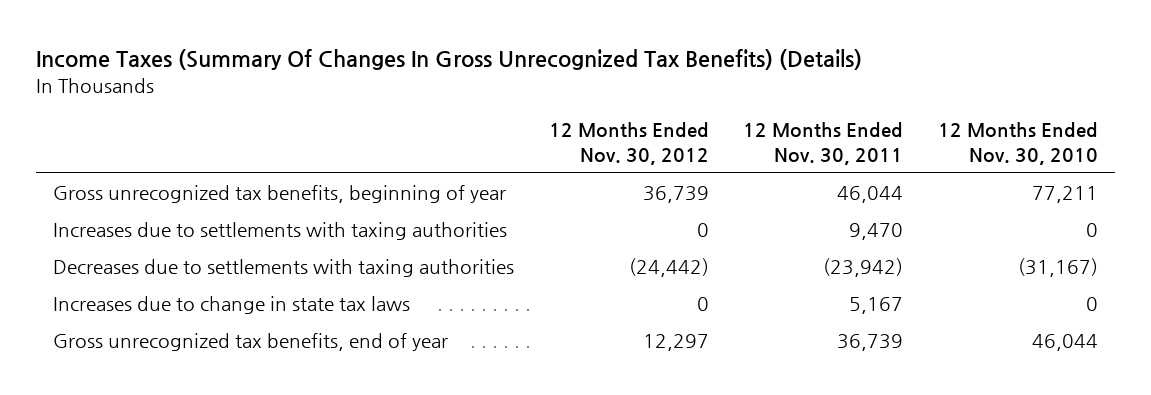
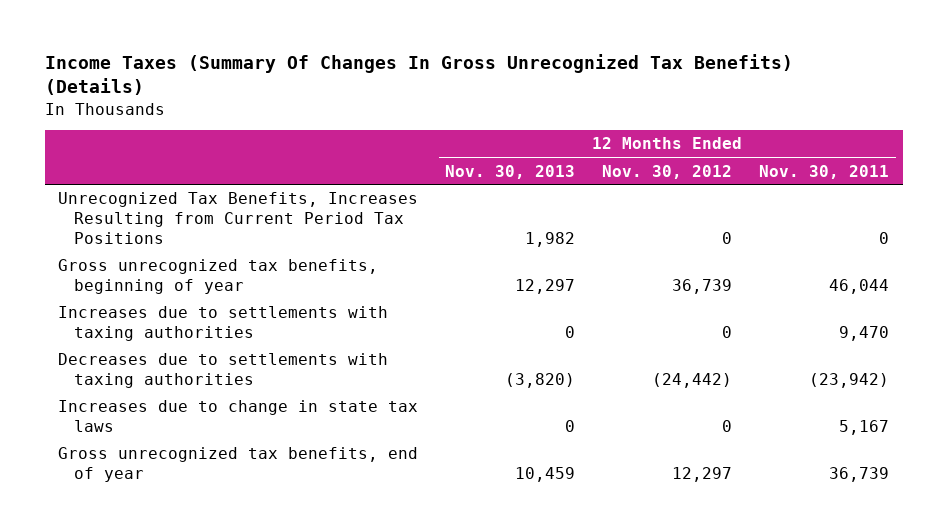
- | 12 Months Ended Nov. 30, 2012 | 12 Months Ended Nov. 30, 2011 | 12 Months Ended Nov. 30, 2010
+ | 12 Months Ended Nov. 30, 2013 | 12 Months Ended Nov. 30, 2012 | 12 Months Ended Nov. 30, 2011
+ Unrecognized Tax Benefits, Increases Resulting from Current Period Tax Positions | 1,982 | 0 | 0

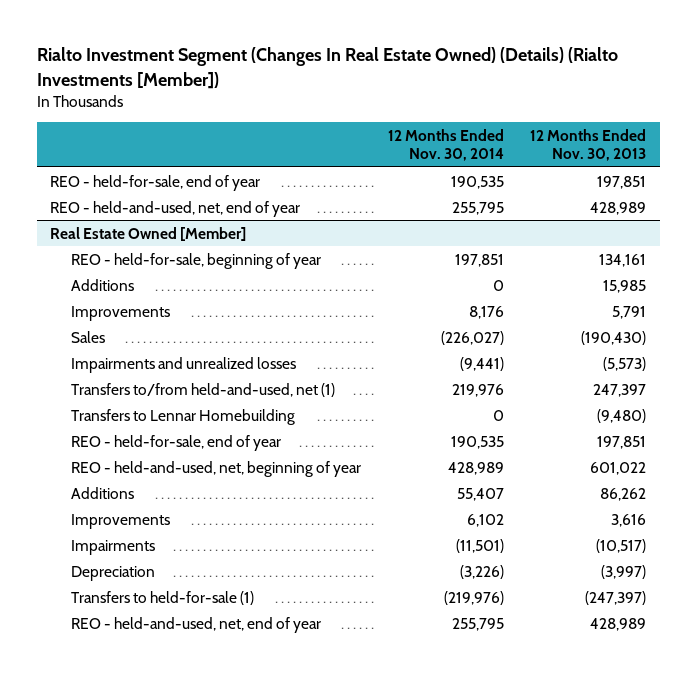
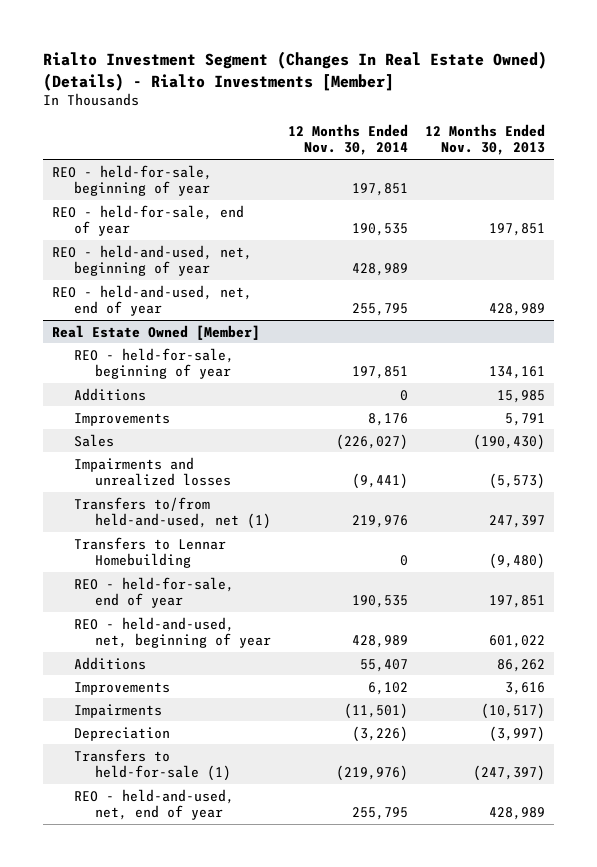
- Rialto Investment Segment (Changes In Real Estate Owned) (Details) (Rialto Investments [Member])
+ Rialto Investment Segment (Changes In Real Estate Owned) (Details) - Rialto Investments [Member]
+ REO - held-for-sale, beginning of year | 197,851 |
+ REO - held-and-used, net, beginning of year | 428,989 |

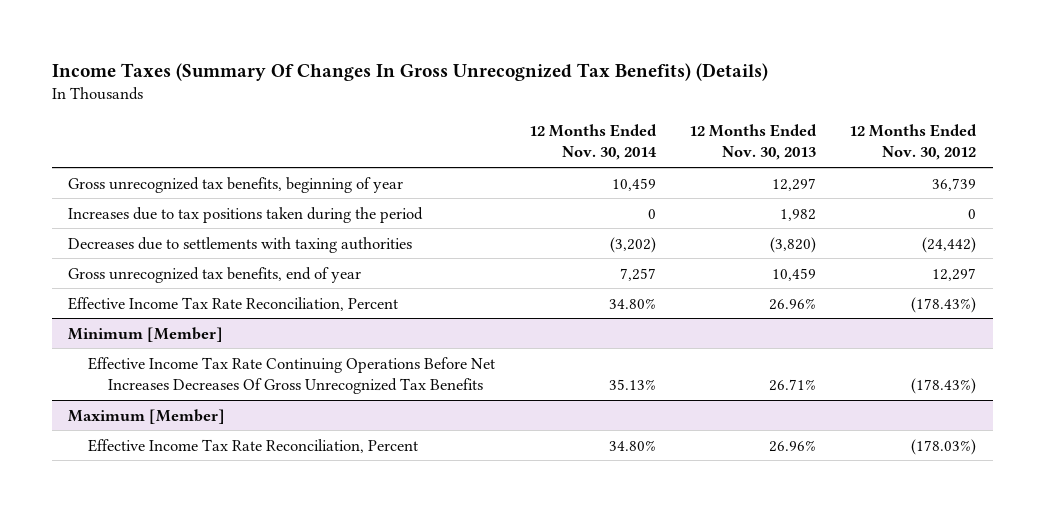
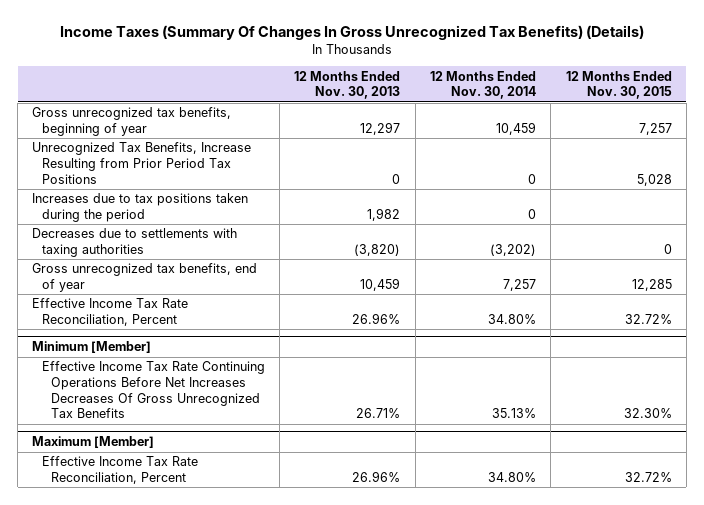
- | 12 Months Ended Nov. 30, 2014 | 12 Months Ended Nov. 30, 2013 | 12 Months Ended Nov. 30, 2012
+ | 12 Months Ended Nov. 30, 2013 | 12 Months Ended Nov. 30, 2014 | 12 Months Ended Nov. 30, 2015
+ Unrecognized Tax Benefits, Increase Resulting from Prior Period Tax Positions | 0 | 0 | 5,028

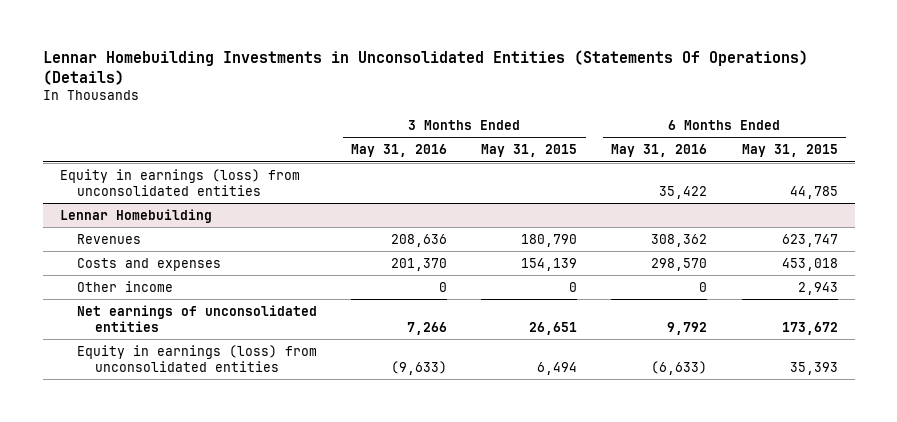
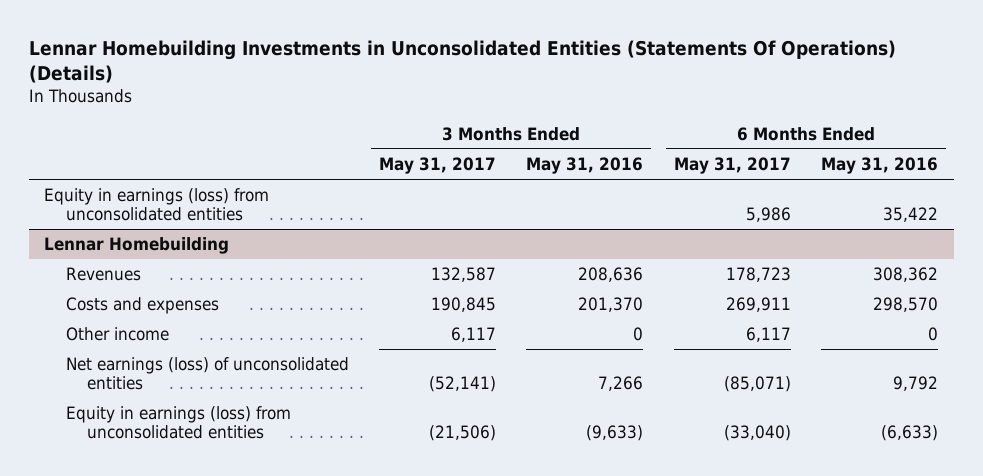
- | 3 Months Ended May 31, 2016 | 3 Months Ended May 31, 2015 | 6 Months Ended May 31, 2016 | 6 Months Ended May 31, 2015
+ | 3 Months Ended May 31, 2017 | 3 Months Ended May 31, 2016 | 6 Months Ended May 31, 2017 | 6 Months Ended May 31, 2016
@ Lennar Homebuilding
- Net earnings of unconsolidated entities | 7,266 | 26,651 | 9,792 | 173,672
+ Net earnings (loss) of unconsolidated entities | (52,141) | 7,266 | (85,071) | 9,792

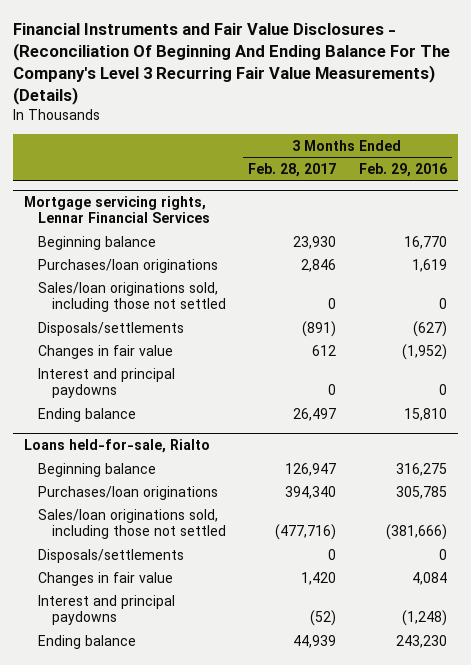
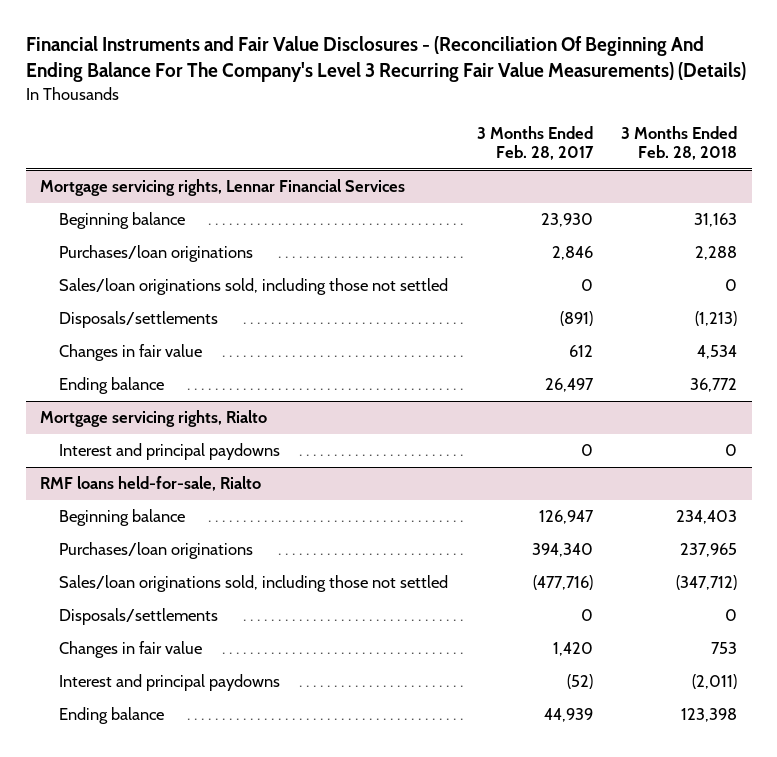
- | 3 Months Ended Feb. 28, 2017 | 3 Months Ended Feb. 29, 2016
+ | 3 Months Ended Feb. 28, 2017 | 3 Months Ended Feb. 28, 2018
@ Mortgage servicing rights, Lennar Financial Services
- Interest and principal paydowns | 0 | 0
- Loans held-for-sale, Rialto
+ Mortgage servicing rights, Rialto
+ Interest and principal paydowns | 0 | 0
+ RMF loans held-for-sale, Rialto

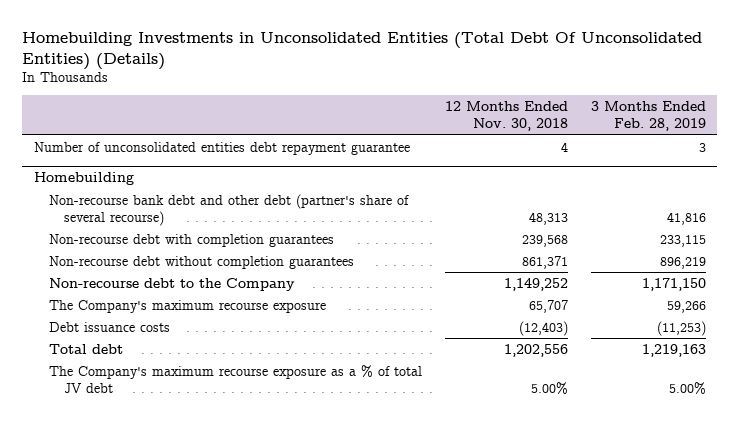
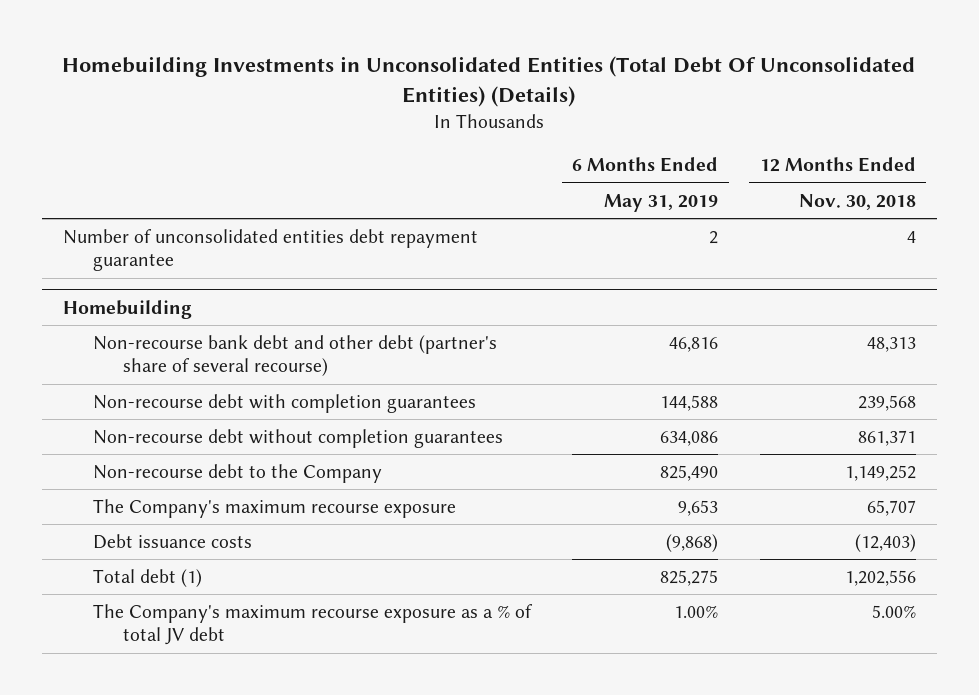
- | 12 Months Ended Nov. 30, 2018 | 3 Months Ended Feb. 28, 2019
+ | 6 Months Ended May 31, 2019 | 12 Months Ended Nov. 30, 2018
@ Homebuilding
- Total debt | 1,202,556 | 1,219,163
+ Total debt (1) | 825,275 | 1,202,556

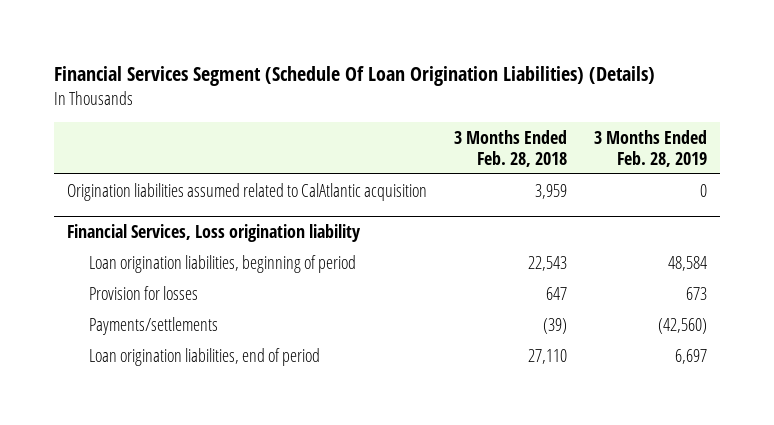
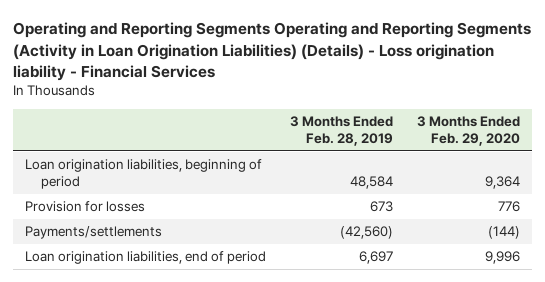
- Financial Services Segment (Schedule Of Loan Origination Liabilities) (Details)
+ Operating and Reporting Segments Operating and Reporting Segments (Activity in Loan Origination Liabilities) (Details) - Loss origination liability - Financial Services
- | 3 Months Ended Feb. 28, 2018 | 3 Months Ended Feb. 28, 2019
+ | 3 Months Ended Feb. 28, 2019 | 3 Months Ended Feb. 29, 2020
- Origination liabilities assumed related to CalAtlantic acquisition | 3,959 | 0
- Financial Services, Loss origination liability

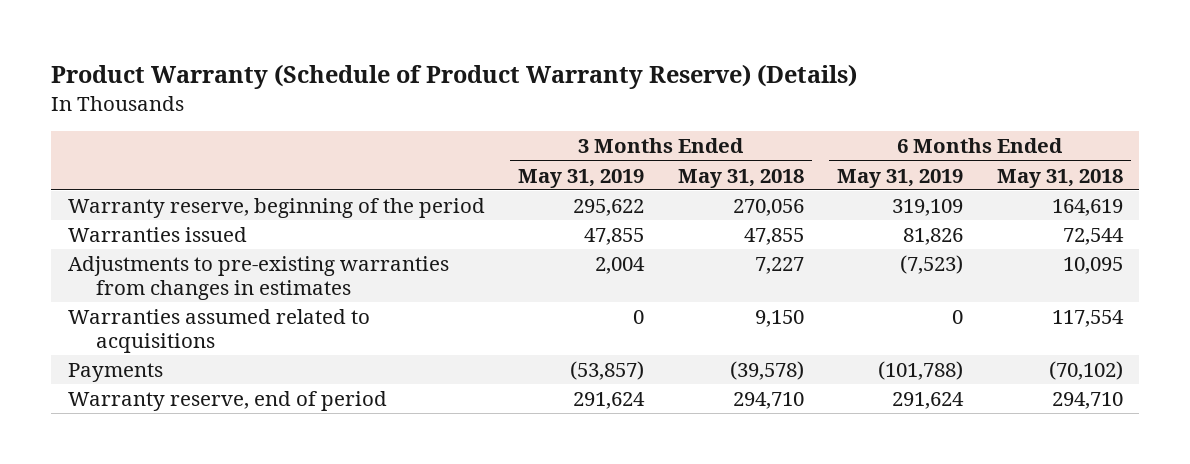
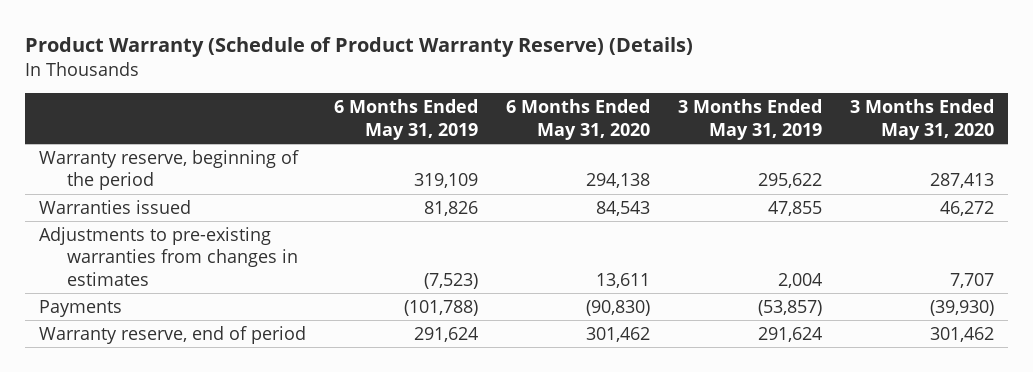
- | 3 Months Ended May 31, 2019 | 3 Months Ended May 31, 2018 | 6 Months Ended May 31, 2019 | 6 Months Ended May 31, 2018
+ | 6 Months Ended May 31, 2019 | 6 Months Ended May 31, 2020 | 3 Months Ended May 31, 2019 | 3 Months Ended May 31, 2020
- Warranties assumed related to acquisitions | 0 | 9,150 | 0 | 117,554

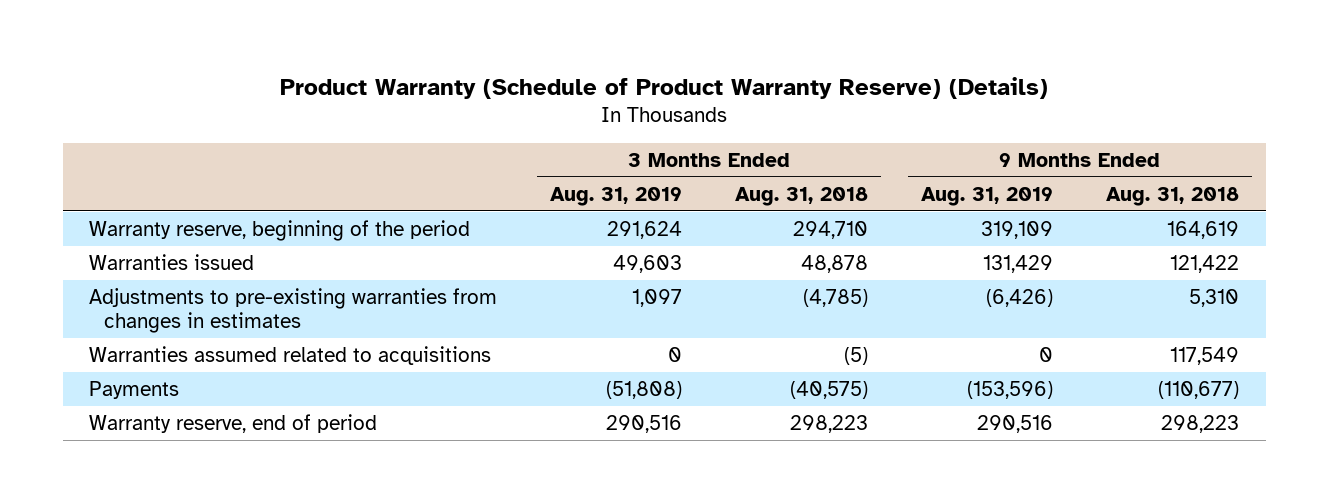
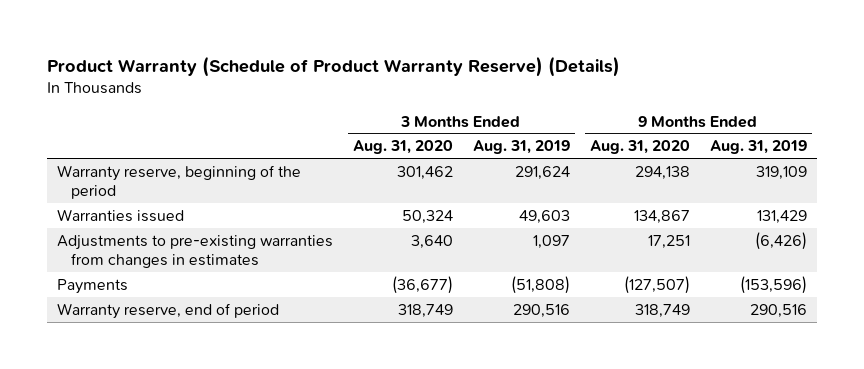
- | 3 Months Ended Aug. 31, 2019 | 3 Months Ended Aug. 31, 2018 | 9 Months Ended Aug. 31, 2019 | 9 Months Ended Aug. 31, 2018
+ | 3 Months Ended Aug. 31, 2020 | 3 Months Ended Aug. 31, 2019 | 9 Months Ended Aug. 31, 2020 | 9 Months Ended Aug. 31, 2019
- Warranties assumed related to acquisitions | 0 | (5) | 0 | 117,549

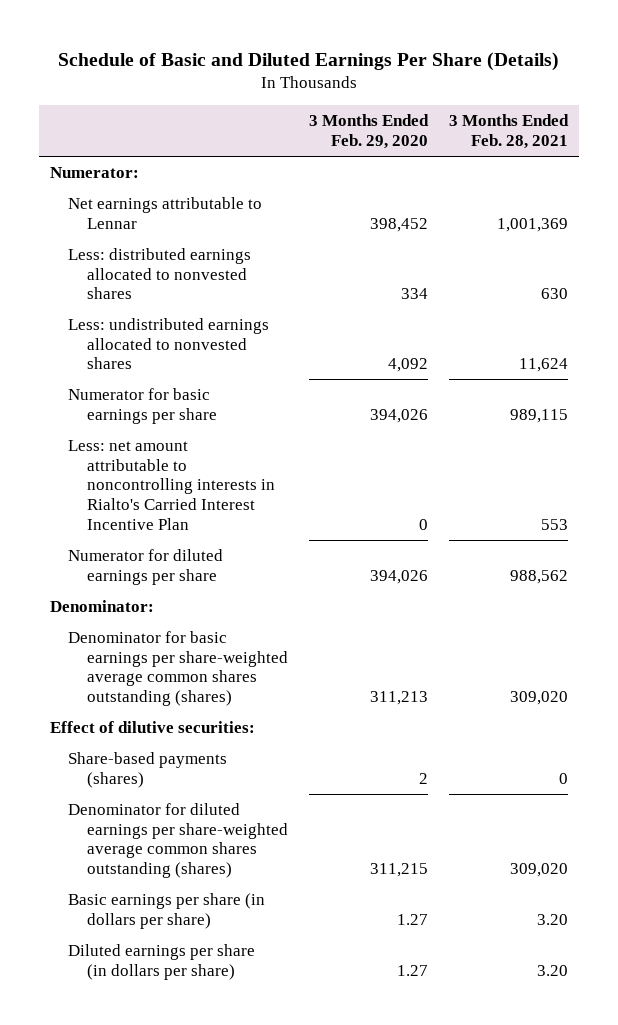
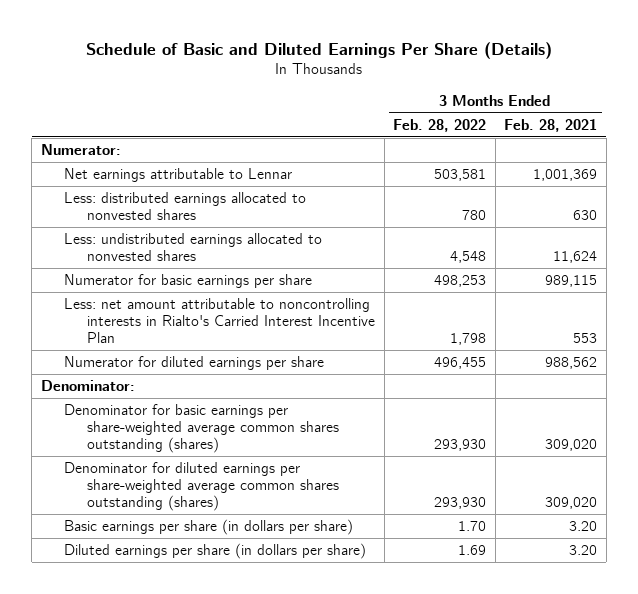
- | 3 Months Ended Feb. 29, 2020 | 3 Months Ended Feb. 28, 2021
+ | 3 Months Ended Feb. 28, 2022 | 3 Months Ended Feb. 28, 2021
- Effect of dilutive securities:
- Share-based payments (shares) | 2 | 0

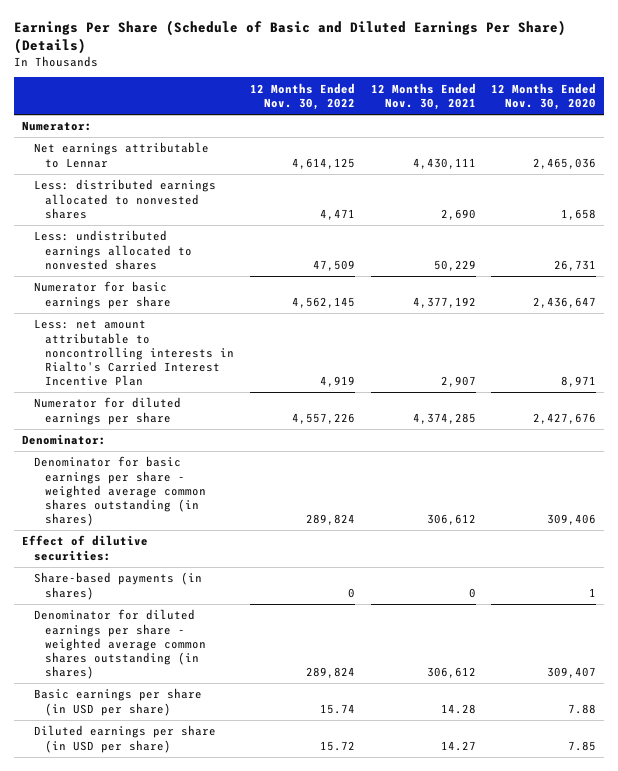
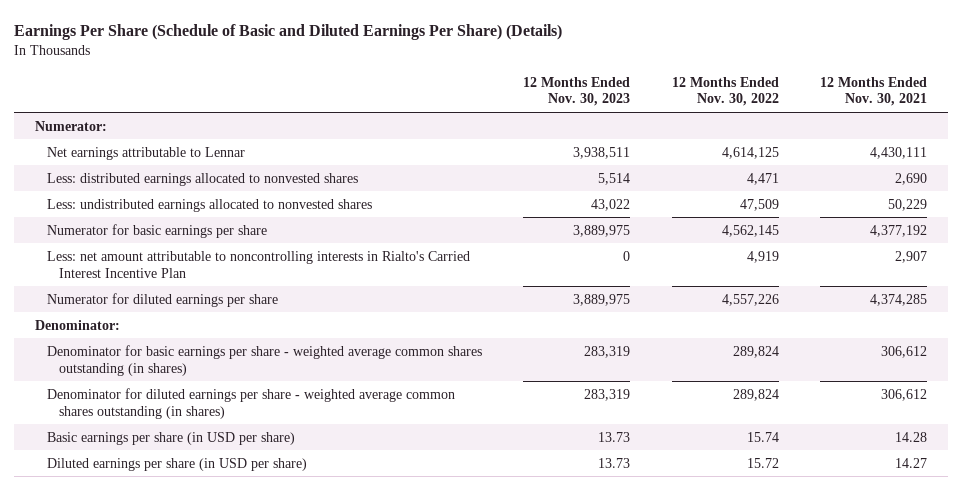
- | 12 Months Ended Nov. 30, 2022 | 12 Months Ended Nov. 30, 2021 | 12 Months Ended Nov. 30, 2020
+ | 12 Months Ended Nov. 30, 2023 | 12 Months Ended Nov. 30, 2022 | 12 Months Ended Nov. 30, 2021
- Effect of dilutive securities:
- Share-based payments (in shares) | 0 | 0 | 1

